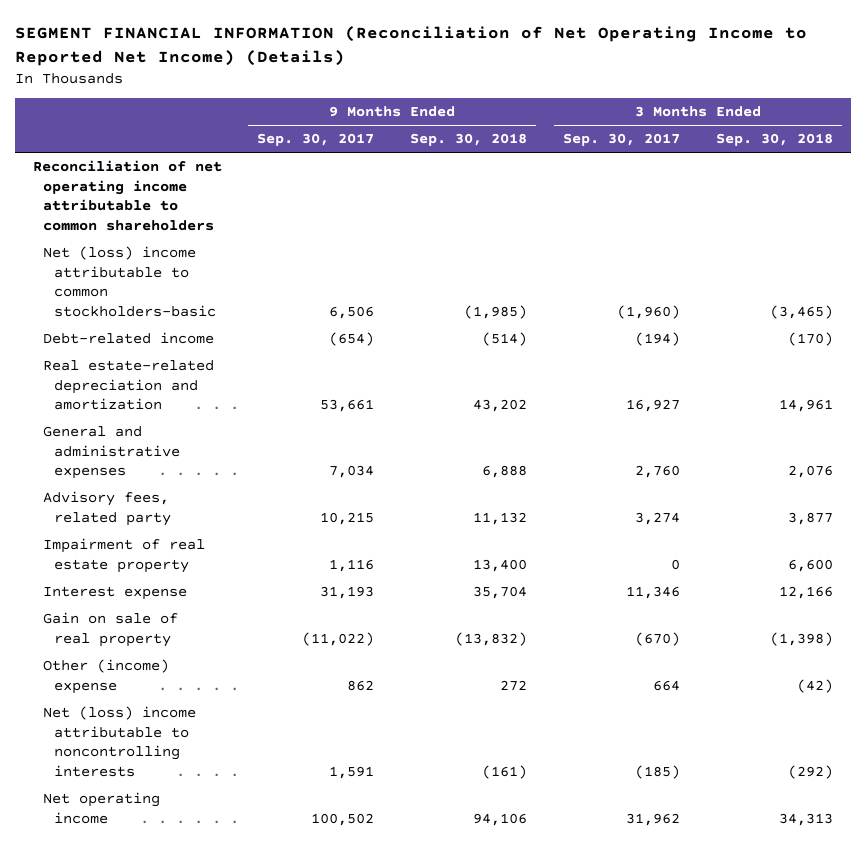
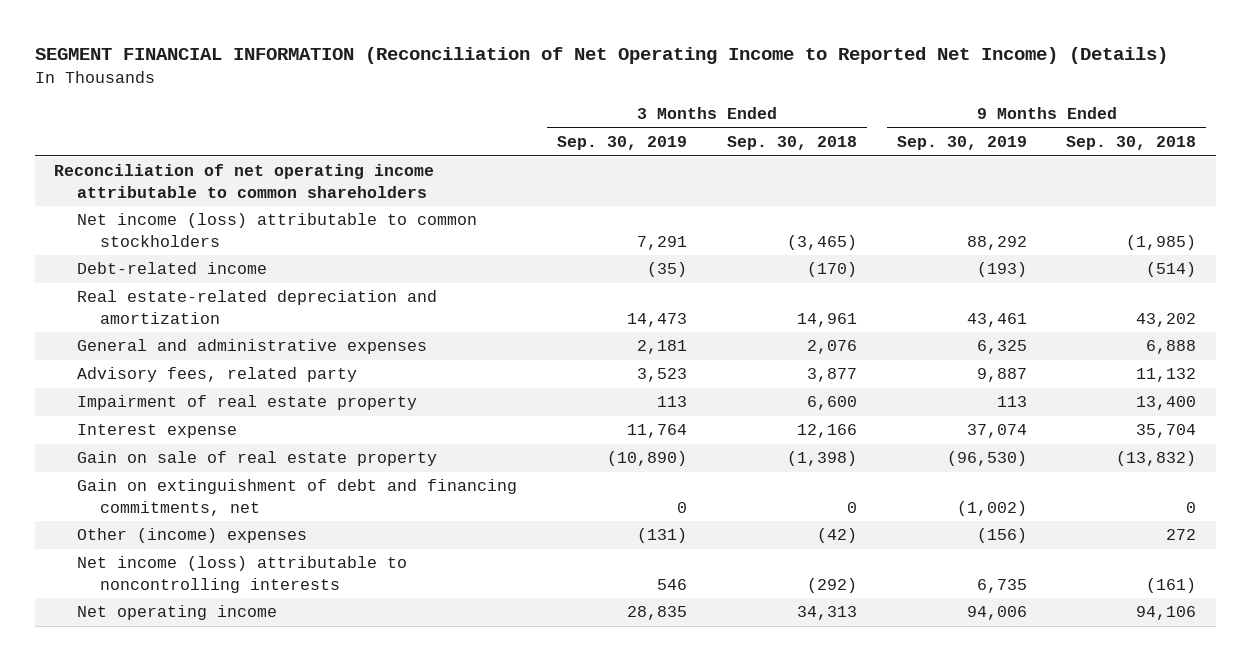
- | 9 Months Ended Sep. 30, 2017 | 9 Months Ended Sep. 30, 2018 | 3 Months Ended Sep. 30, 2017 | 3 Months Ended Sep. 30, 2018
+ | 3 Months Ended Sep. 30, 2019 | 3 Months Ended Sep. 30, 2018 | 9 Months Ended Sep. 30, 2019 | 9 Months Ended Sep. 30, 2018
- Net (loss) income attributable to common stockholders-basic | 6,506 | (1,985) | (1,960) | (3,465)
+ Net income (loss) attributable to common stockholders | 7,291 | (3,465) | 88,292 | (1,985)
- Gain on sale of real property | (11,022) | (13,832) | (670) | (1,398)
- Other (income) expense | 862 | 272 | 664 | (42)
- Net (loss) income attributable to noncontrolling interests | 1,591 | (161) | (185) | (292)
+ Gain on sale of real estate property | (10,890) | (1,398) | (96,530) | (13,832)
+ Gain on extinguishment of debt and financing commitments, net | 0 | 0 | (1,002) | 0
+ Other (income) expenses | (131) | (42) | (156) | 272
+ Net income (loss) attributable to noncontrolling interests | 546 | (292) | 6,735 | (161)

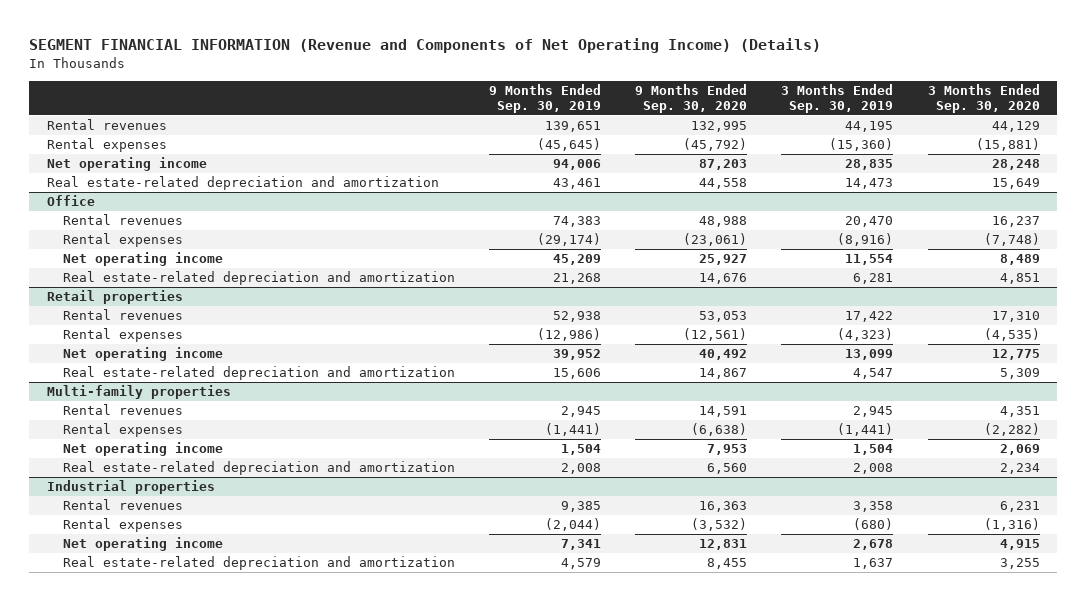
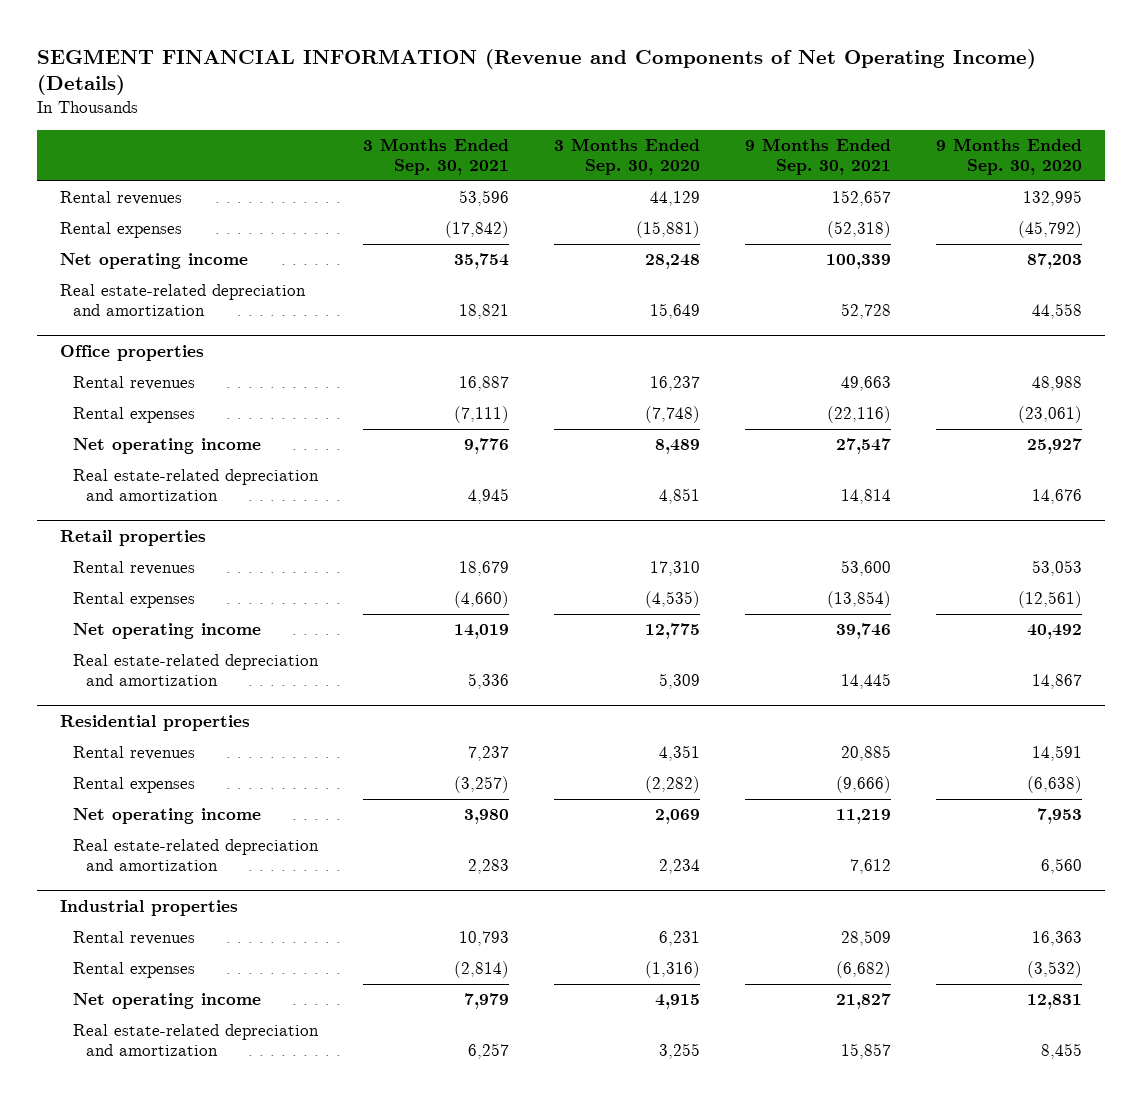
- | 9 Months Ended Sep. 30, 2019 | 9 Months Ended Sep. 30, 2020 | 3 Months Ended Sep. 30, 2019 | 3 Months Ended Sep. 30, 2020
+ | 3 Months Ended Sep. 30, 2021 | 3 Months Ended Sep. 30, 2020 | 9 Months Ended Sep. 30, 2021 | 9 Months Ended Sep. 30, 2020
- Office
+ Office properties
- Multi-family properties
+ Residential properties

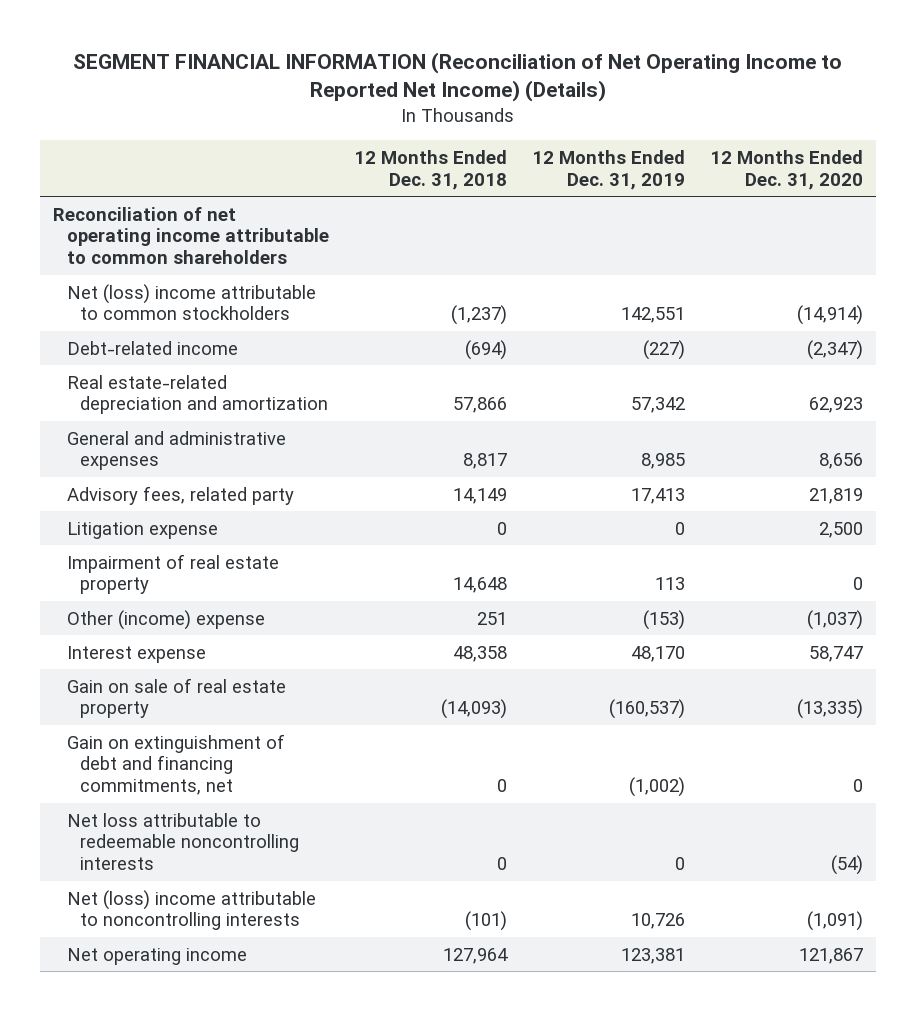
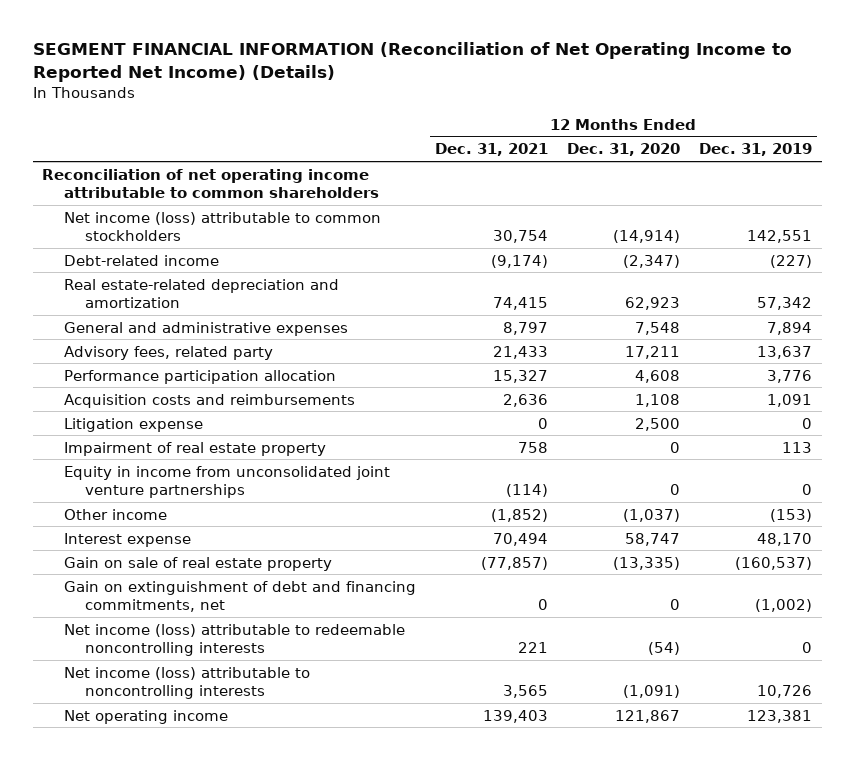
- | 12 Months Ended Dec. 31, 2018 | 12 Months Ended Dec. 31, 2019 | 12 Months Ended Dec. 31, 2020
+ | 12 Months Ended Dec. 31, 2021 | 12 Months Ended Dec. 31, 2020 | 12 Months Ended Dec. 31, 2019
- Net (loss) income attributable to common stockholders | (1,237) | 142,551 | (14,914)
+ Net income (loss) attributable to common stockholders | 30,754 | (14,914) | 142,551
- General and administrative expenses | 8,817 | 8,985 | 8,656
- Advisory fees, related party | 14,149 | 17,413 | 21,819
+ General and administrative expenses | 8,797 | 7,548 | 7,894
+ Advisory fees, related party | 21,433 | 17,211 | 13,637
+ Performance participation allocation | 15,327 | 4,608 | 3,776
+ Acquisition costs and reimbursements | 2,636 | 1,108 | 1,091
- Other (income) expense | 251 | (153) | (1,037)
+ Equity in income from unconsolidated joint venture partnerships | (114) | 0 | 0
+ Other income | (1,852) | (1,037) | (153)
- Net loss attributable to redeemable noncontrolling interests | 0 | 0 | (54)
- Net (loss) income attributable to noncontrolling interests | (101) | 10,726 | (1,091)
+ Net income (loss) attributable to redeemable noncontrolling interests | 221 | (54) | 0
+ Net income (loss) attributable to noncontrolling interests | 3,565 | (1,091) | 10,726

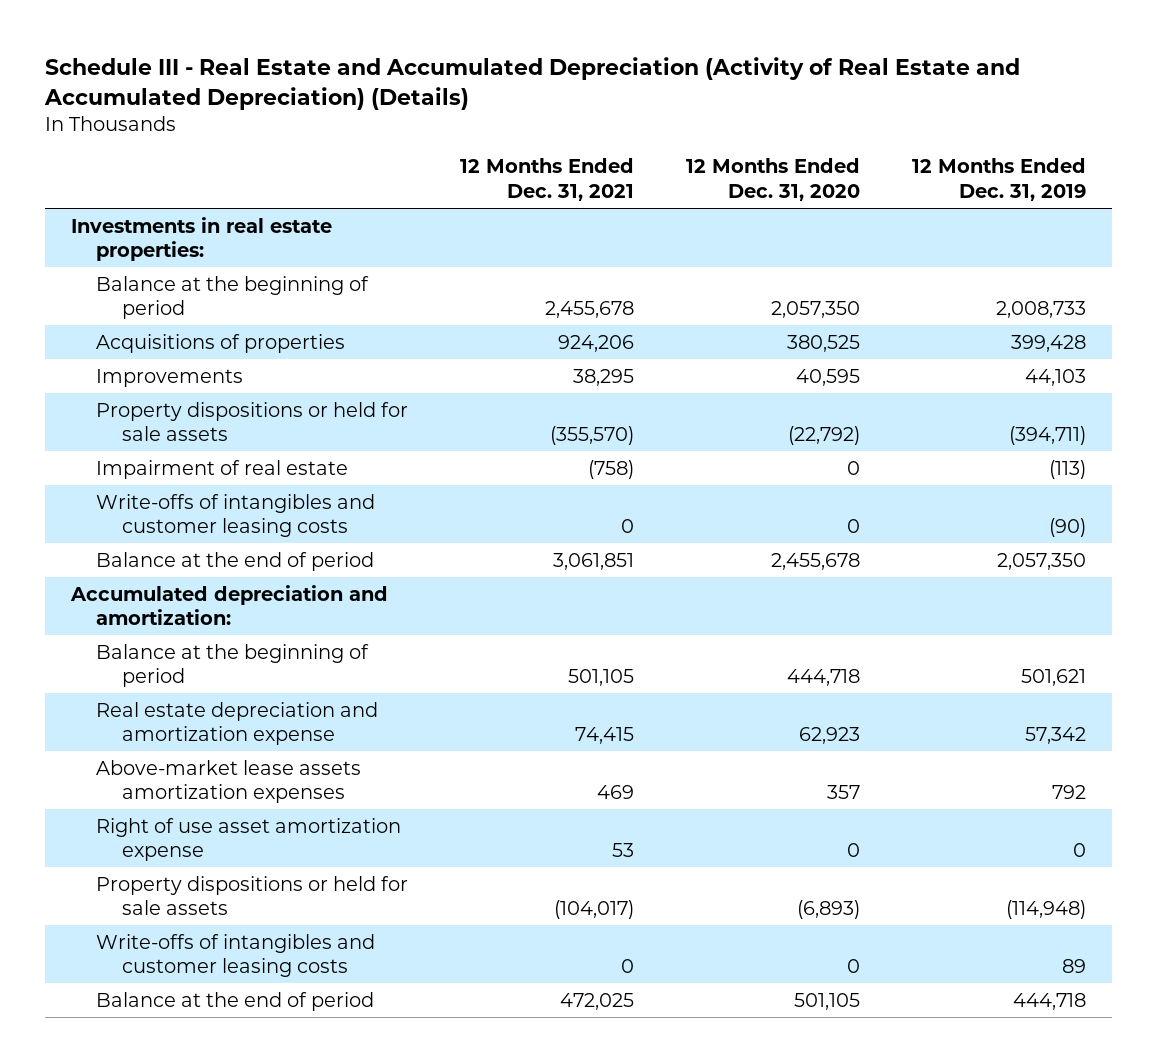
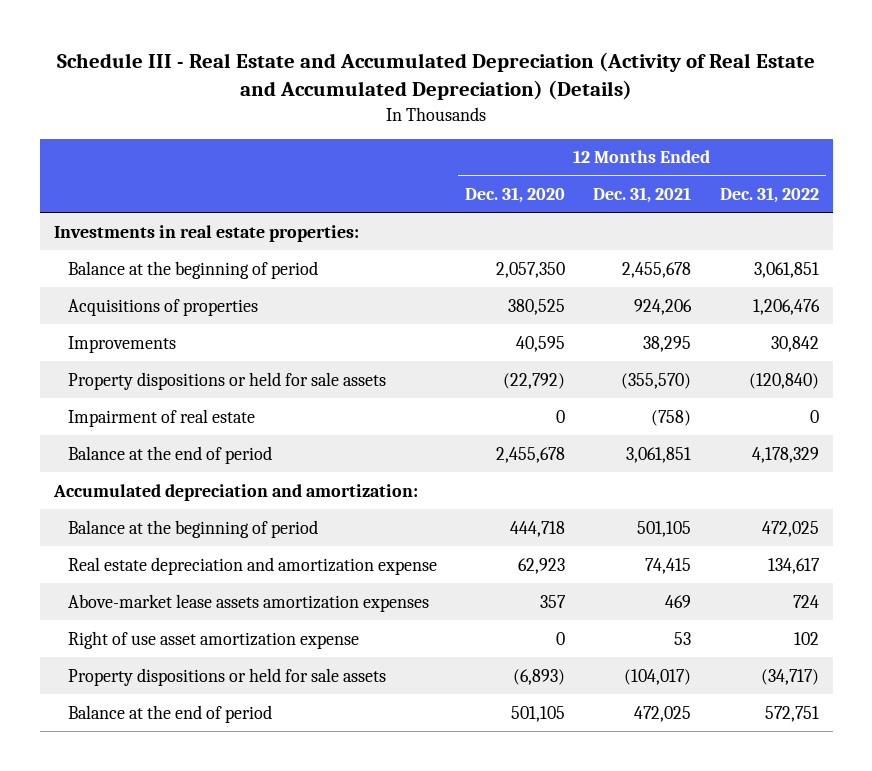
- | 12 Months Ended Dec. 31, 2021 | 12 Months Ended Dec. 31, 2020 | 12 Months Ended Dec. 31, 2019
+ | 12 Months Ended Dec. 31, 2020 | 12 Months Ended Dec. 31, 2021 | 12 Months Ended Dec. 31, 2022
- Write-offs of intangibles and customer leasing costs | 0 | 0 | (90)
- Write-offs of intangibles and customer leasing costs | 0 | 0 | 89

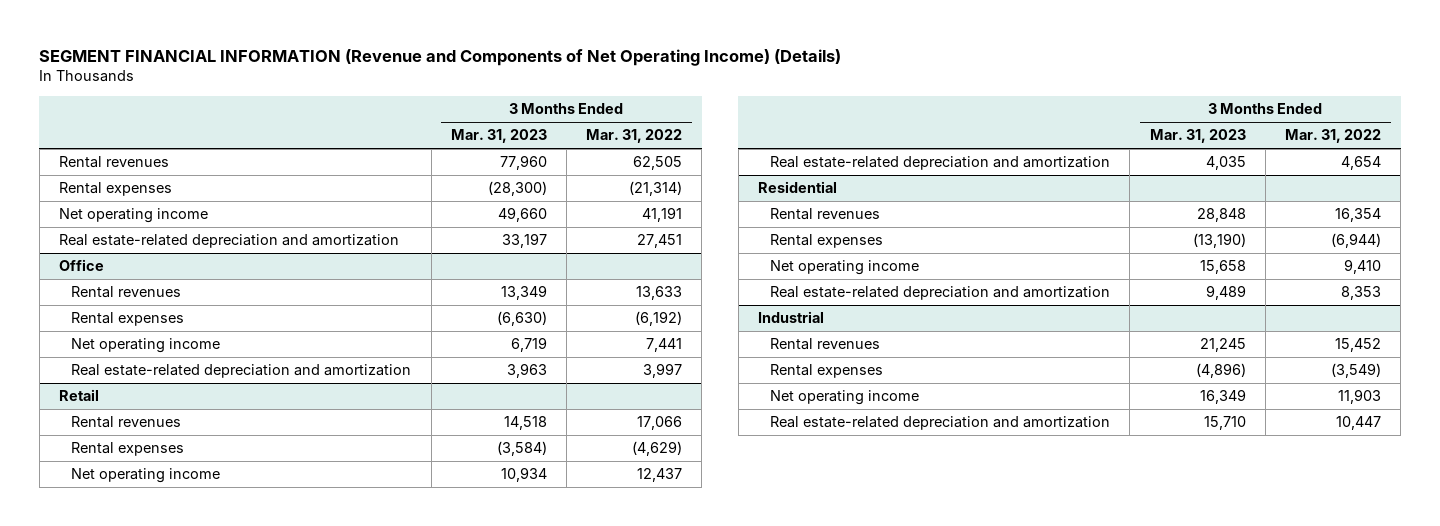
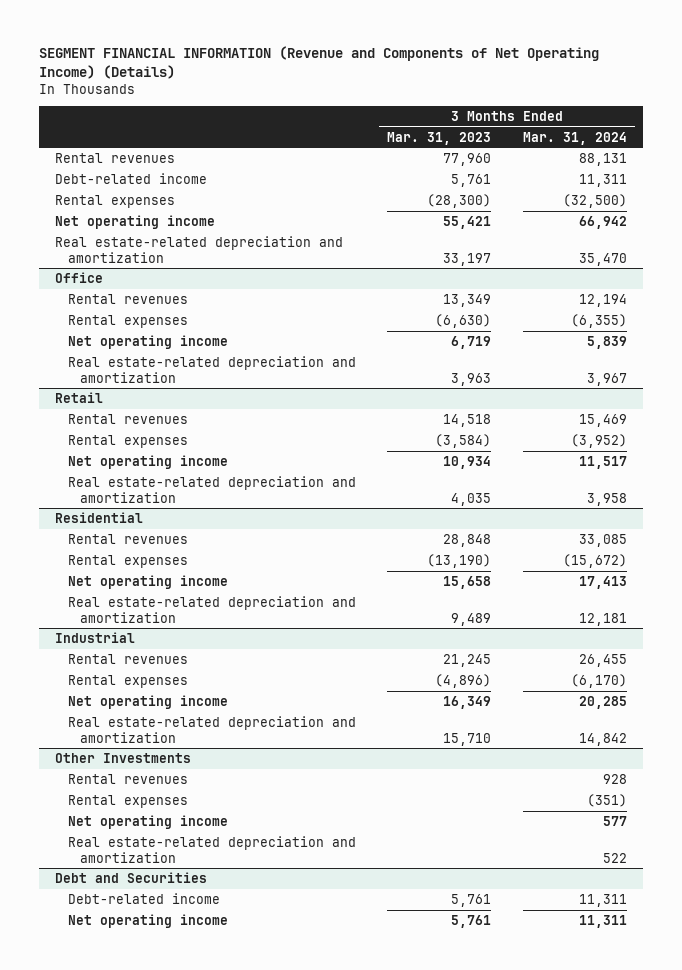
- | 3 Months Ended Mar. 31, 2023 | 3 Months Ended Mar. 31, 2022
+ | 3 Months Ended Mar. 31, 2023 | 3 Months Ended Mar. 31, 2024
+ Debt-related income | 5,761 | 11,311
- Net operating income | 49,660 | 41,191
+ Net operating income | 55,421 | 66,942
+ Other Investments
+ Rental revenues | | 928
+ Rental expenses | | (351)
+ Net operating income | | 577
+ Real estate-related depreciation and amortization | | 522
+ Debt and Securities
+ Debt-related income | 5,761 | 11,311
+ Net operating income | 5,761 | 11,311

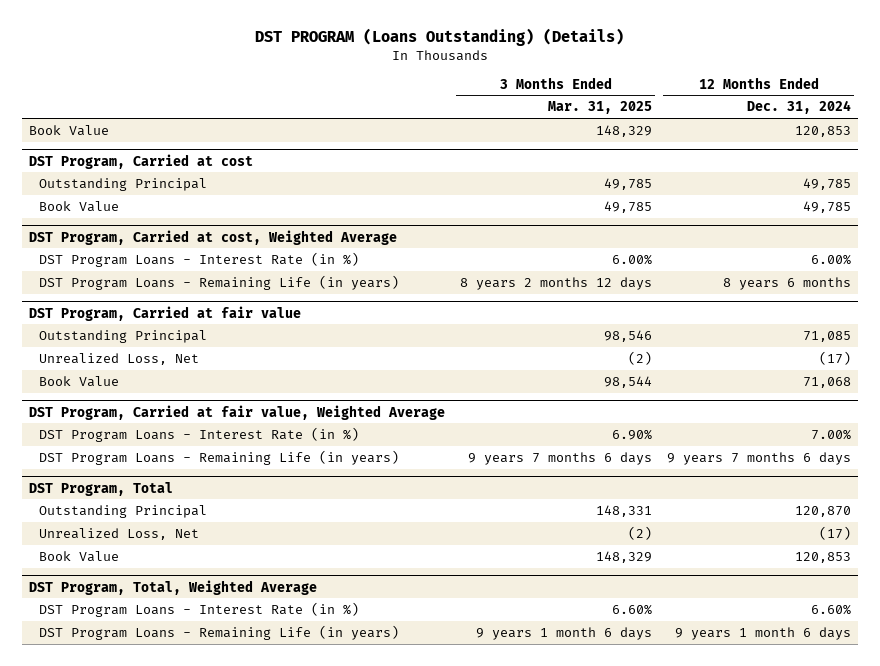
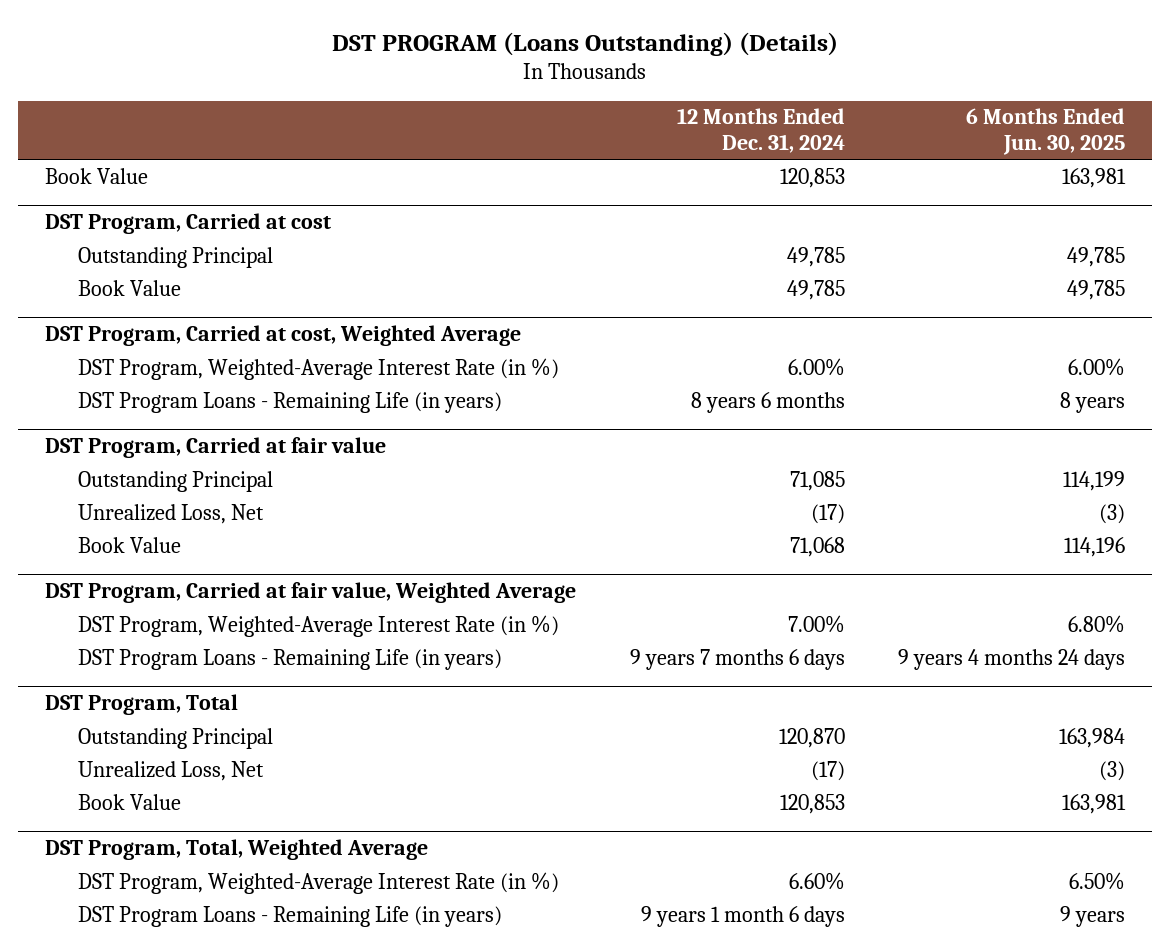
- | 3 Months Ended Mar. 31, 2025 | 12 Months Ended Dec. 31, 2024
+ | 12 Months Ended Dec. 31, 2024 | 6 Months Ended Jun. 30, 2025
@ DST Program, Carried at cost, Weighted Average
- DST Program Loans - Interest Rate (in %) | 6.00% | 6.00%
+ DST Program, Weighted-Average Interest Rate (in %) | 6.00% | 6.00%
@ DST Program, Carried at fair value, Weighted Average
- DST Program Loans - Interest Rate (in %) | 6.90% | 7.00%
+ DST Program, Weighted-Average Interest Rate (in %) | 7.00% | 6.80%
@ DST Program, Total, Weighted Average
- DST Program Loans - Interest Rate (in %) | 6.60% | 6.60%
+ DST Program, Weighted-Average Interest Rate (in %) | 6.60% | 6.50%

